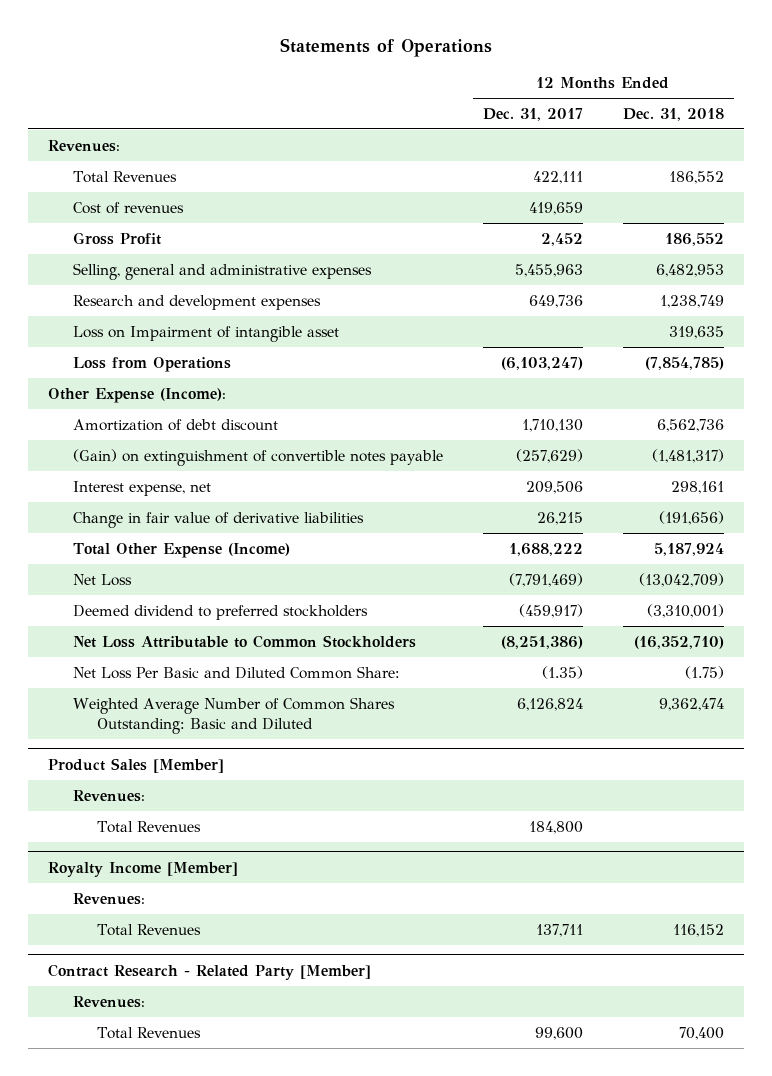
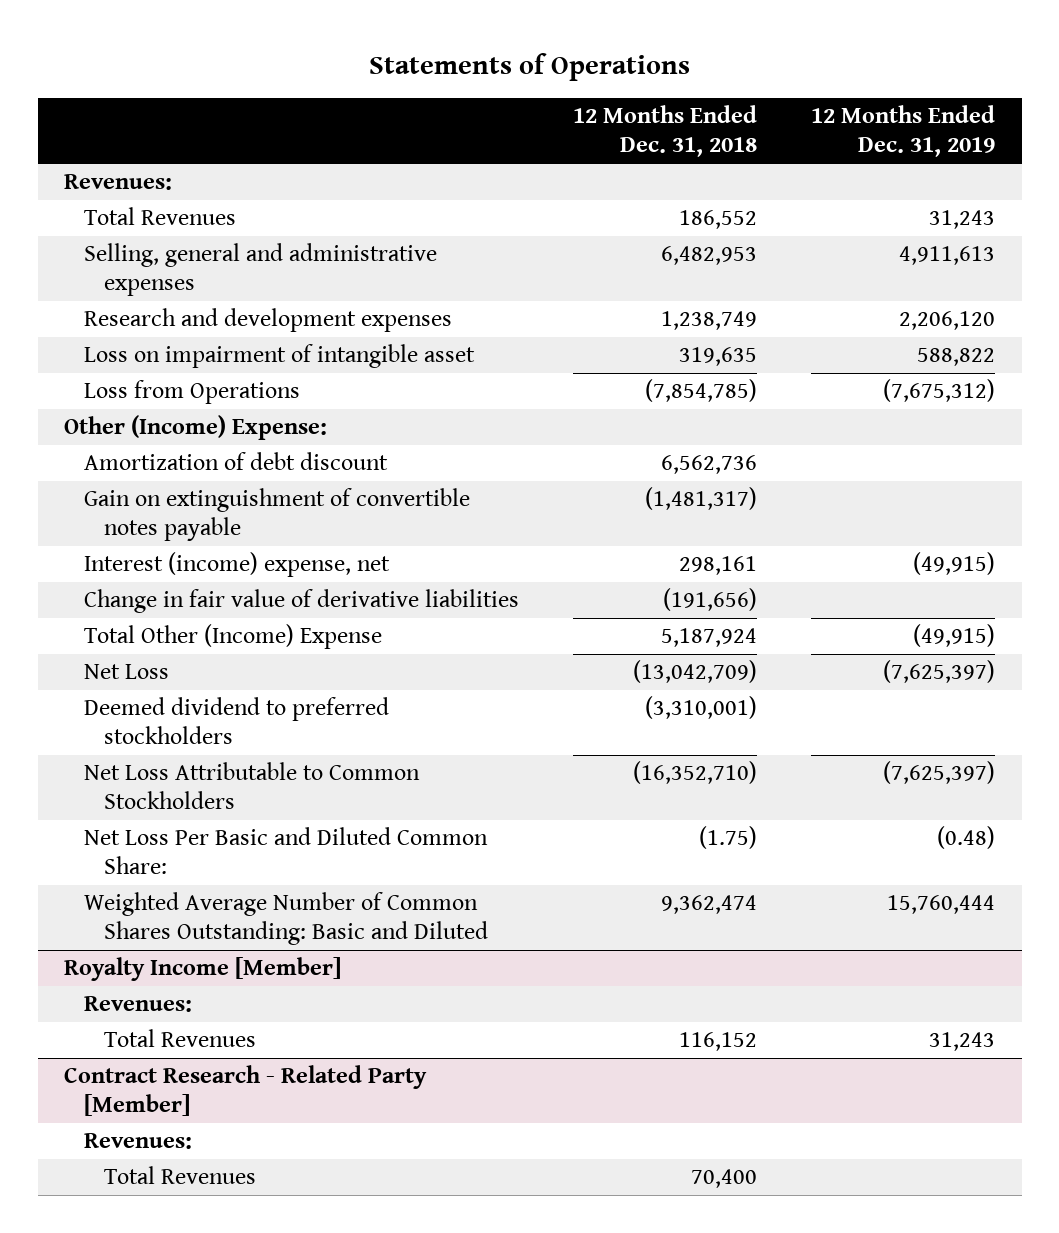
- | 12 Months Ended Dec. 31, 2017 | 12 Months Ended Dec. 31, 2018
+ | 12 Months Ended Dec. 31, 2018 | 12 Months Ended Dec. 31, 2019
- Cost of revenues | 419,659 |
- Gross Profit | 2,452 | 186,552
- Loss on Impairment of intangible asset | | 319,635
+ Loss on impairment of intangible asset | 319,635 | 588,822
- Other Expense (Income):
+ Other (Income) Expense:
- (Gain) on extinguishment of convertible notes payable | (257,629) | (1,481,317)
- Interest expense, net | 209,506 | 298,161
+ Gain on extinguishment of convertible notes payable | (1,481,317) |
+ Interest (income) expense, net | 298,161 | (49,915)
- Total Other Expense (Income) | 1,688,222 | 5,187,924
+ Total Other (Income) Expense | 5,187,924 | (49,915)
- Product Sales [Member]
- Revenues:
- Total Revenues | 184,800 |

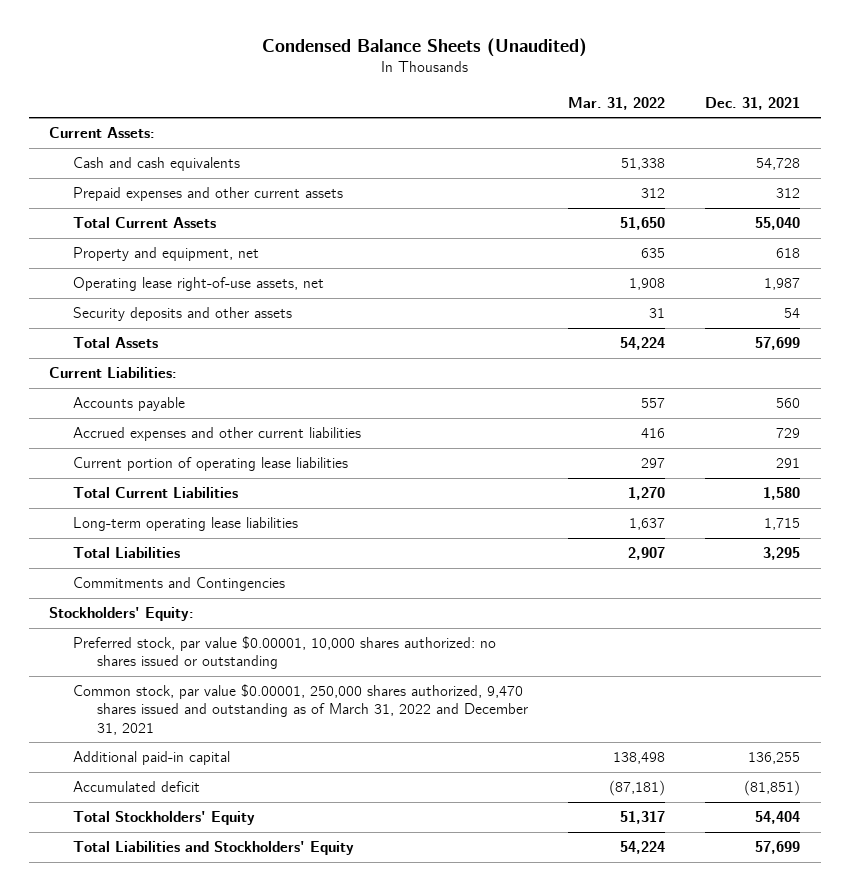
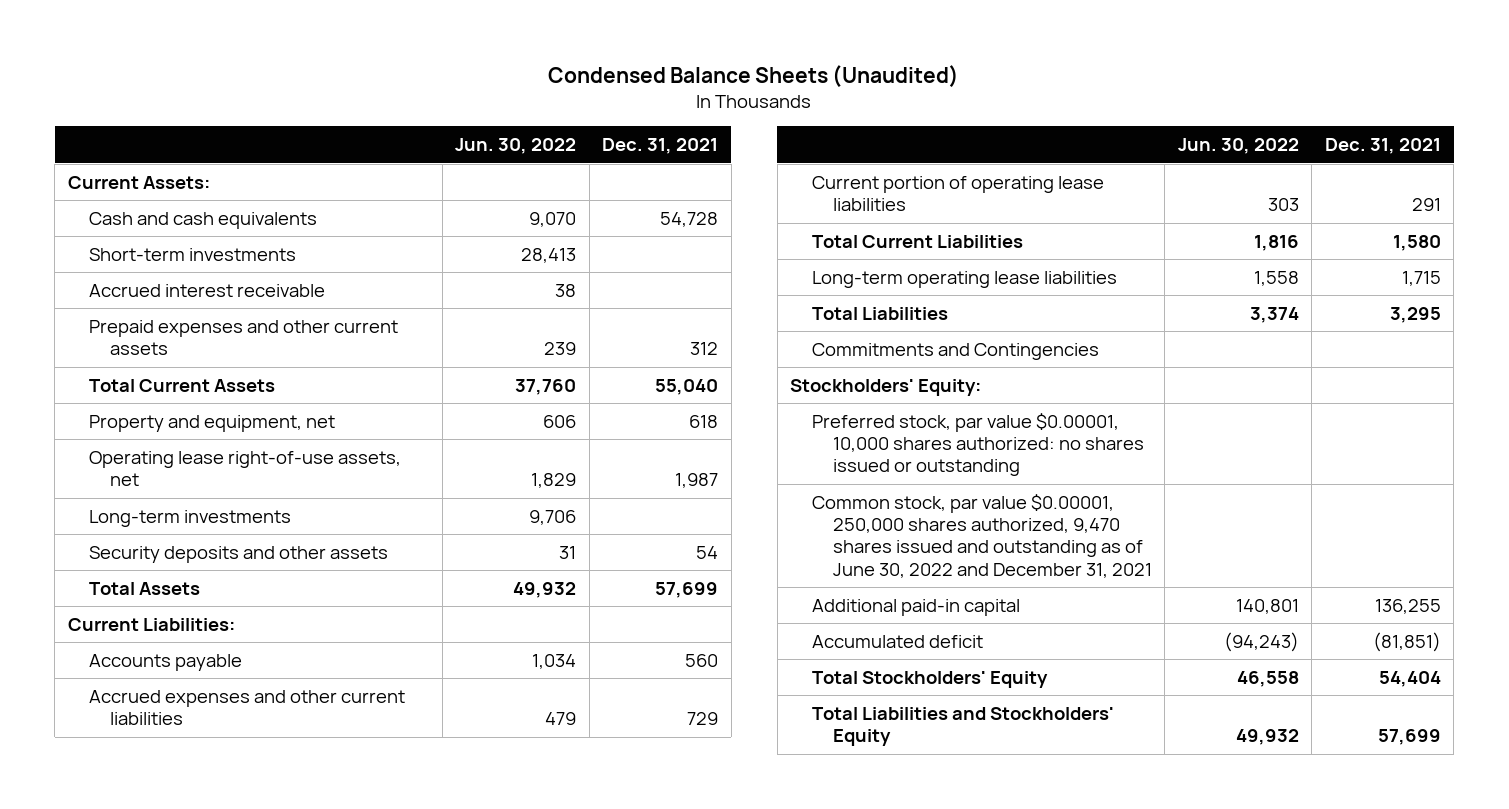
- | Mar. 31, 2022 | Dec. 31, 2021
+ | Jun. 30, 2022 | Dec. 31, 2021
+ Short-term investments | 28,413 |
+ Accrued interest receivable | 38 |
+ Long-term investments | 9,706 |
- Common stock, par value $0.00001, 250,000 shares authorized, 9,470 shares issued and outstanding as of March 31, 2022 and December 31, 2021
+ Common stock, par value $0.00001, 250,000 shares authorized, 9,470 shares issued and outstanding as of June 30, 2022 and December 31, 2021

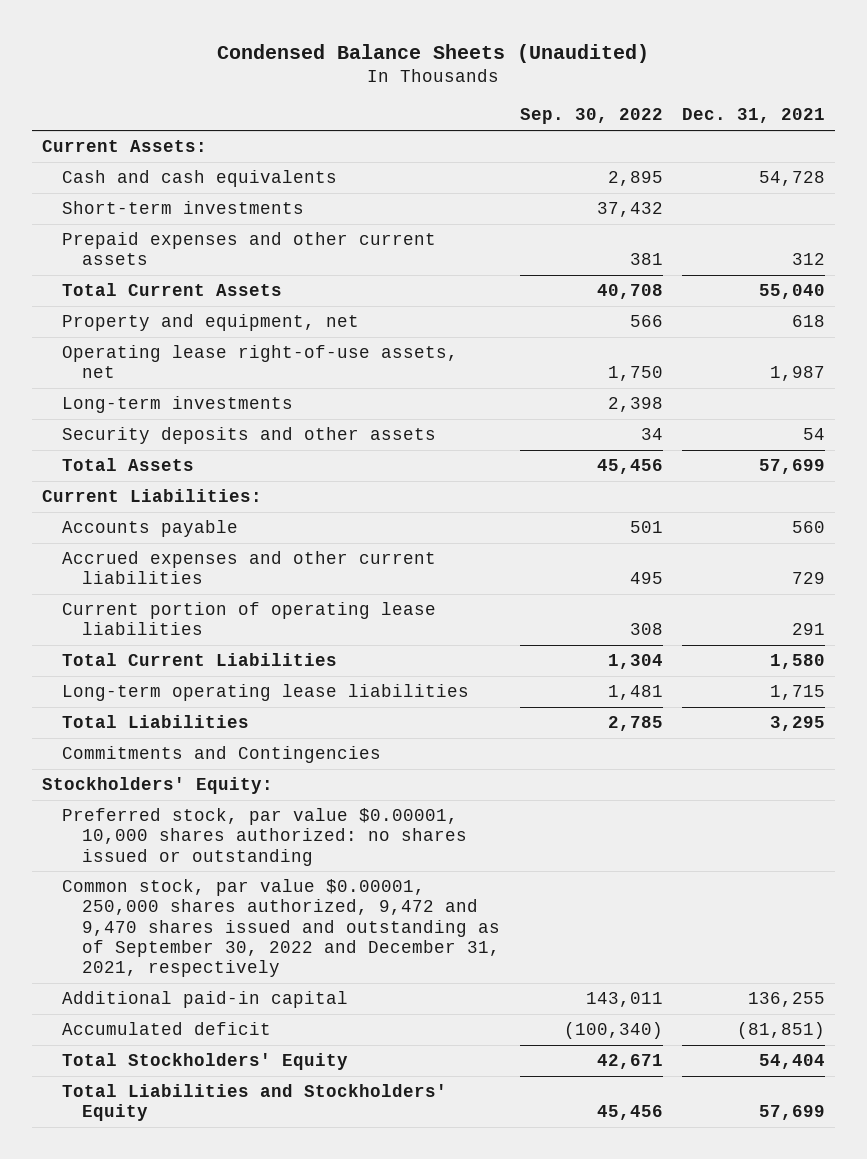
- | Jun. 30, 2022 | Dec. 31, 2021
+ | Sep. 30, 2022 | Dec. 31, 2021
- Accrued interest receivable | 38 |
- Common stock, par value $0.00001, 250,000 shares authorized, 9,470 shares issued and outstanding as of June 30, 2022 and December 31, 2021
+ Common stock, par value $0.00001, 250,000 shares authorized, 9,472 and 9,470 shares issued and outstanding as of September 30, 2022 and December 31, 2021, respectively

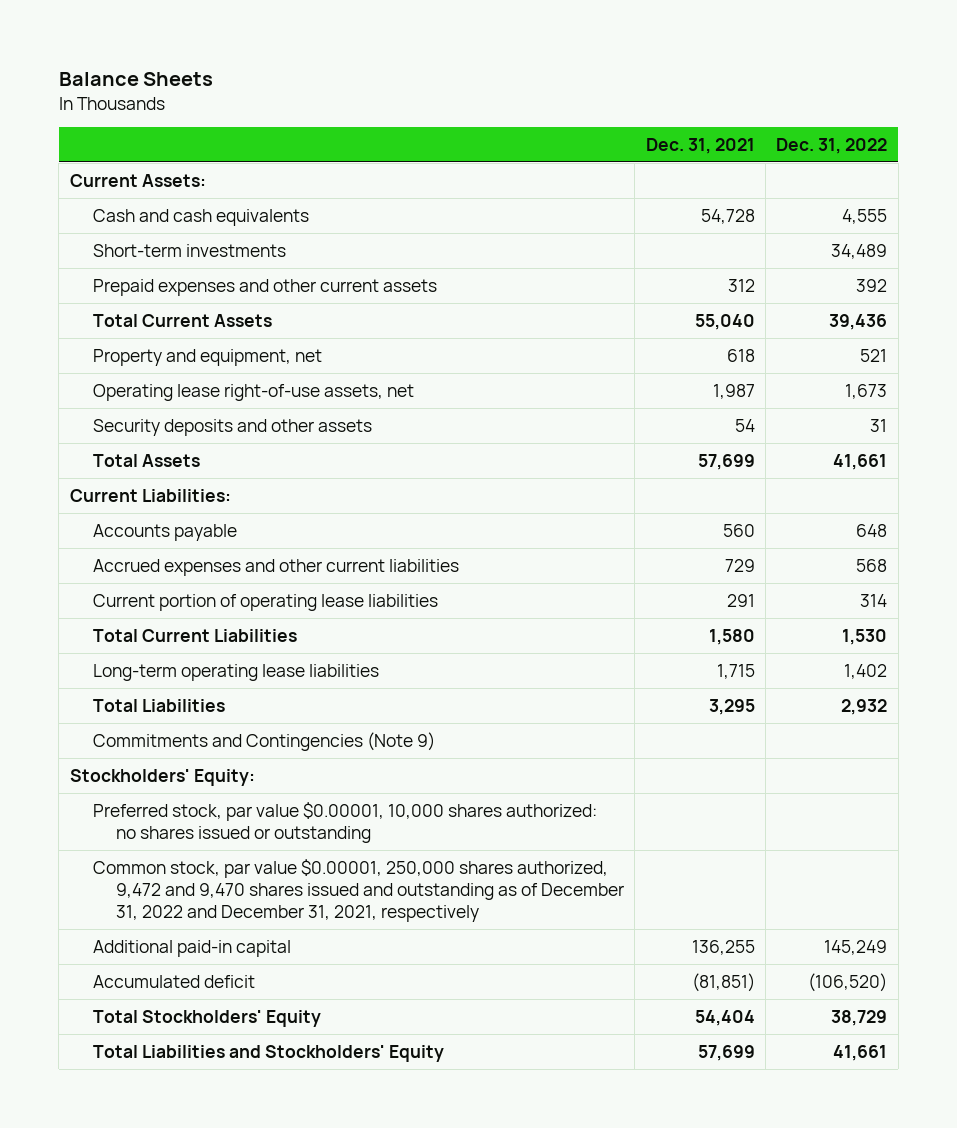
- Condensed Balance Sheets (Unaudited)
+ Balance Sheets
- | Sep. 30, 2022 | Dec. 31, 2021
+ | Dec. 31, 2021 | Dec. 31, 2022
- Long-term investments | 2,398 |
- Commitments and Contingencies
+ Commitments and Contingencies (Note 9)
- Common stock, par value $0.00001, 250,000 shares authorized, 9,472 and 9,470 shares issued and outstanding as of September 30, 2022 and December 31, 2021, respectively
+ Common stock, par value $0.00001, 250,000 shares authorized, 9,472 and 9,470 shares issued and outstanding as of December 31, 2022 and December 31, 2021, respectively

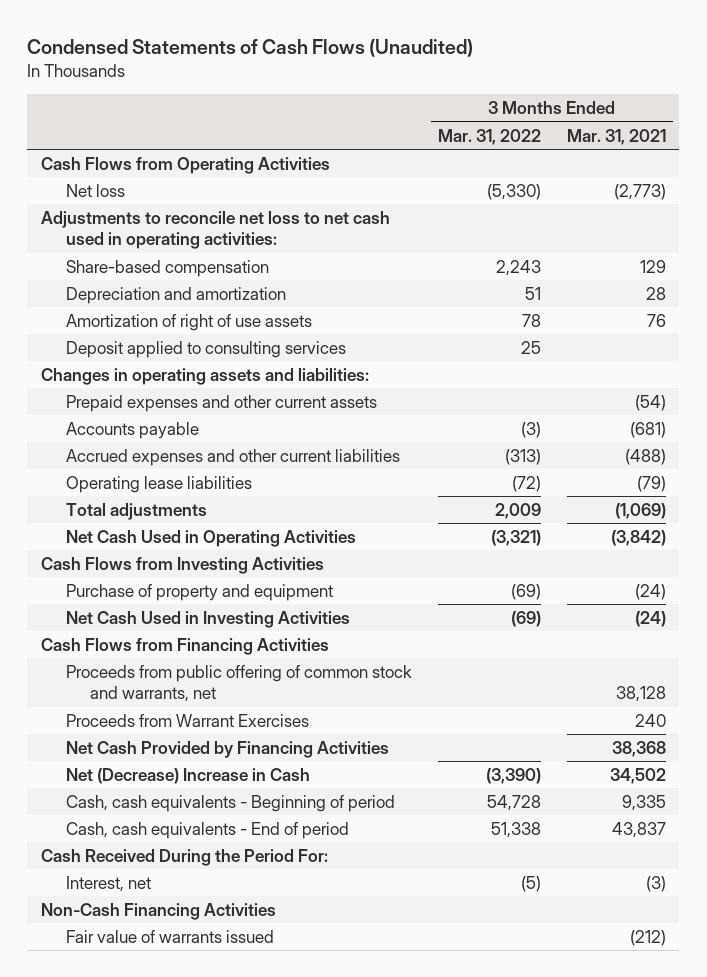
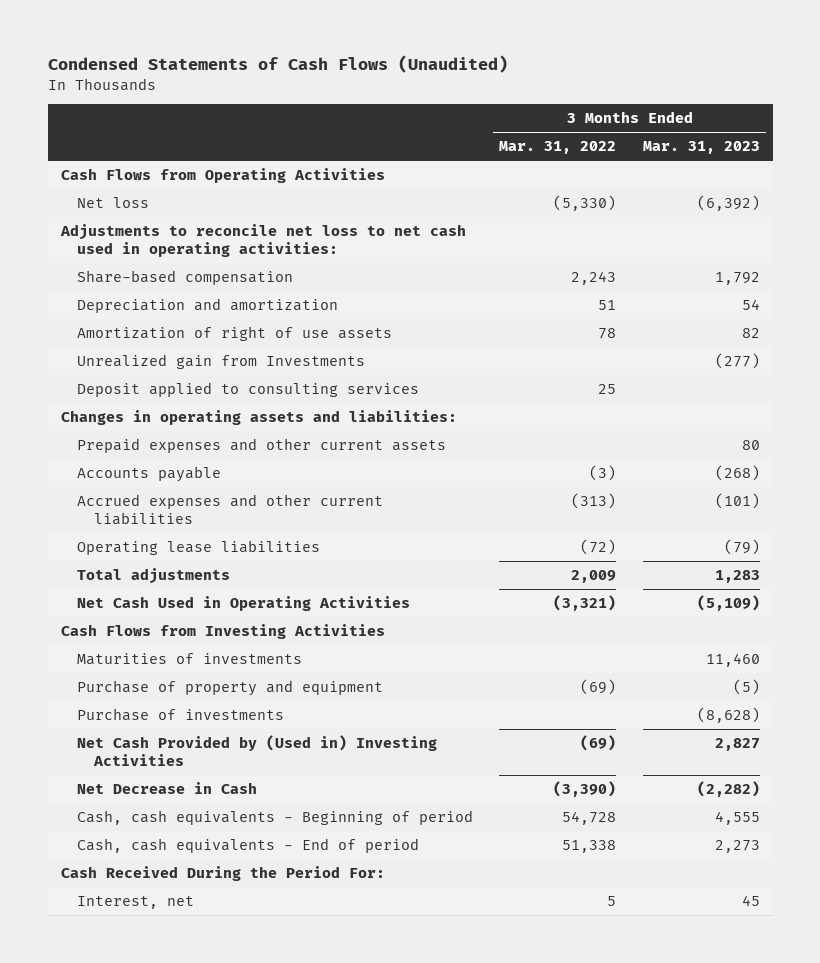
- | 3 Months Ended Mar. 31, 2022 | 3 Months Ended Mar. 31, 2021
+ | 3 Months Ended Mar. 31, 2022 | 3 Months Ended Mar. 31, 2023
+ Unrealized gain from Investments | | (277)
+ Maturities of investments | | 11,460
- Net Cash Used in Investing Activities | (69) | (24)
- Cash Flows from Financing Activities
- Proceeds from public offering of common stock and warrants, net | | 38,128
- Proceeds from Warrant Exercises | | 240
- Net Cash Provided by Financing Activities | | 38,368
- Net (Decrease) Increase in Cash | (3,390) | 34,502
+ Purchase of investments | | (8,628)
+ Net Cash Provided by (Used in) Investing Activities | (69) | 2,827
+ Net Decrease in Cash | (3,390) | (2,282)
- Interest, net | (5) | (3)
- Non-Cash Financing Activities
- Fair value of warrants issued | | (212)
+ Interest, net | 5 | 45

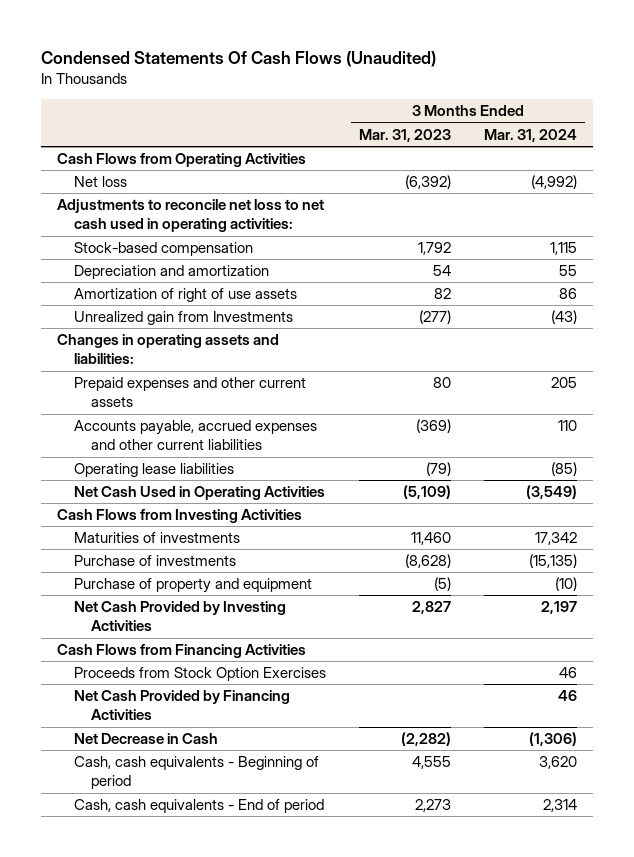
- Condensed Statements of Cash Flows (Unaudited)
+ Condensed Statements Of Cash Flows (Unaudited)
- | 3 Months Ended Mar. 31, 2022 | 3 Months Ended Mar. 31, 2023
+ | 3 Months Ended Mar. 31, 2023 | 3 Months Ended Mar. 31, 2024
- Share-based compensation | 2,243 | 1,792
+ Stock-based compensation | 1,792 | 1,115
- Deposit applied to consulting services | 25 |
- Accounts payable | (3) | (268)
- Accrued expenses and other current liabilities | (313) | (101)
+ Accounts payable, accrued expenses and other current liabilities | (369) | 110
- Total adjustments | 2,009 | 1,283
- Net Cash Provided by (Used in) Investing Activities | (69) | 2,827
moved down: Purchase of property and equipment | (5) | (10)
+ Net Cash Provided by Investing Activities | 2,827 | 2,197
+ Cash Flows from Financing Activities
+ Proceeds from Stock Option Exercises | | 46
+ Net Cash Provided by Financing Activities | | 46
- Cash Received During the Period For:
- Interest, net | 5 | 45

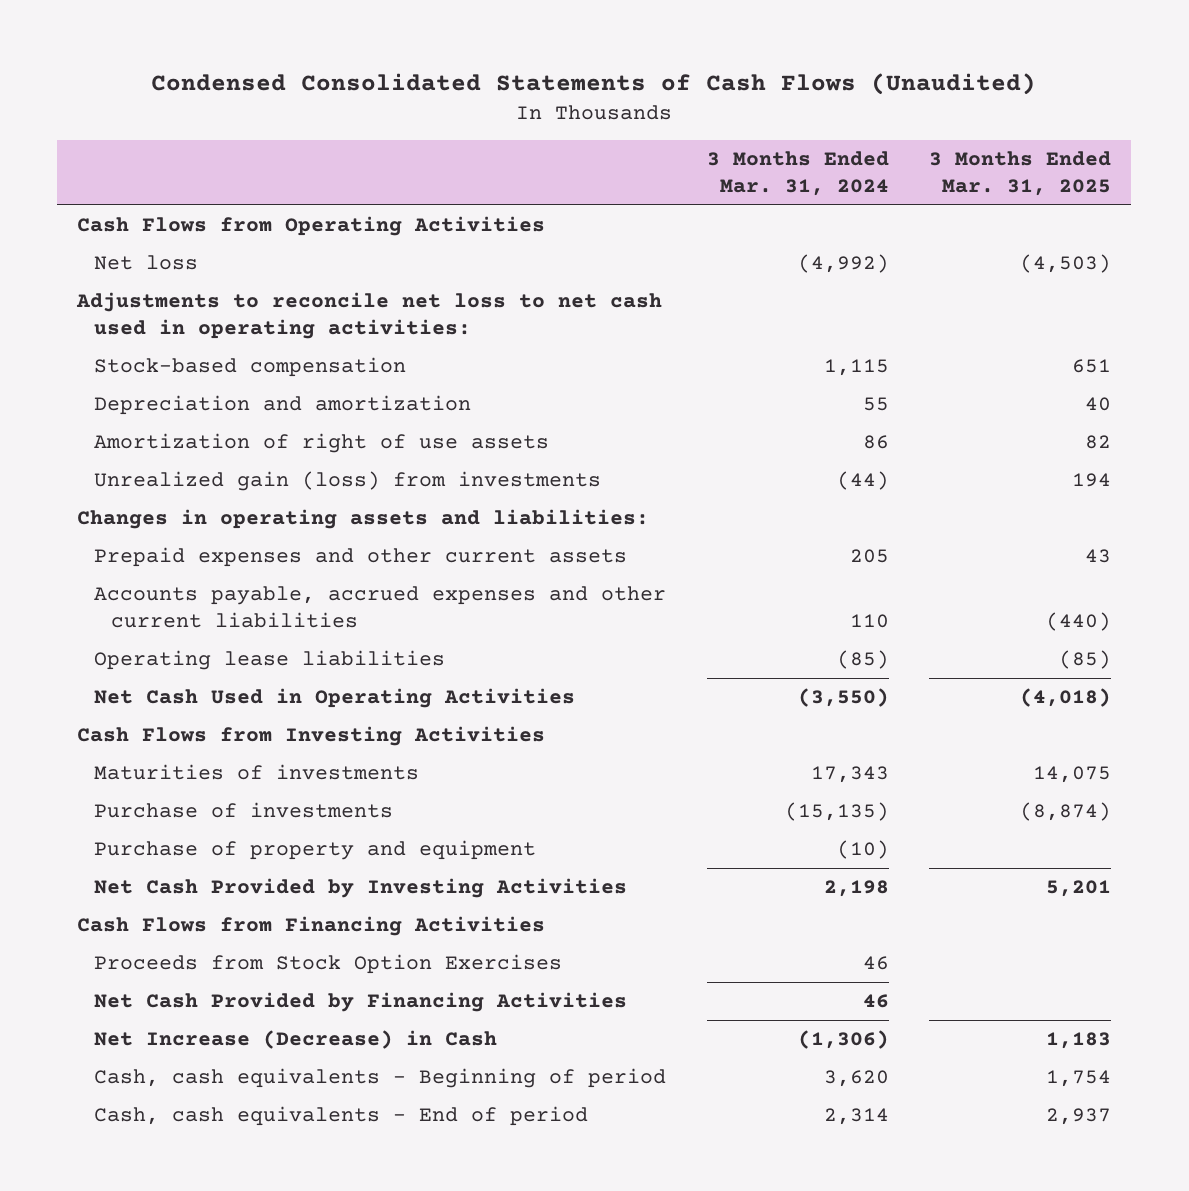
- Condensed Statements Of Cash Flows (Unaudited)
+ Condensed Consolidated Statements of Cash Flows (Unaudited)
- | 3 Months Ended Mar. 31, 2023 | 3 Months Ended Mar. 31, 2024
+ | 3 Months Ended Mar. 31, 2024 | 3 Months Ended Mar. 31, 2025
- Unrealized gain from Investments | (277) | (43)
+ Unrealized gain (loss) from investments | (44) | 194
- Net Cash Used in Operating Activities | (5,109) | (3,549)
+ Net Cash Used in Operating Activities | (3,550) | (4,018)
- Maturities of investments | 11,460 | 17,342
+ Maturities of investments | 17,343 | 14,075
- Net Cash Provided by Investing Activities | 2,827 | 2,197
+ Net Cash Provided by Investing Activities | 2,198 | 5,201
- Net Decrease in Cash | (2,282) | (1,306)
+ Net Increase (Decrease) in Cash | (1,306) | 1,183

